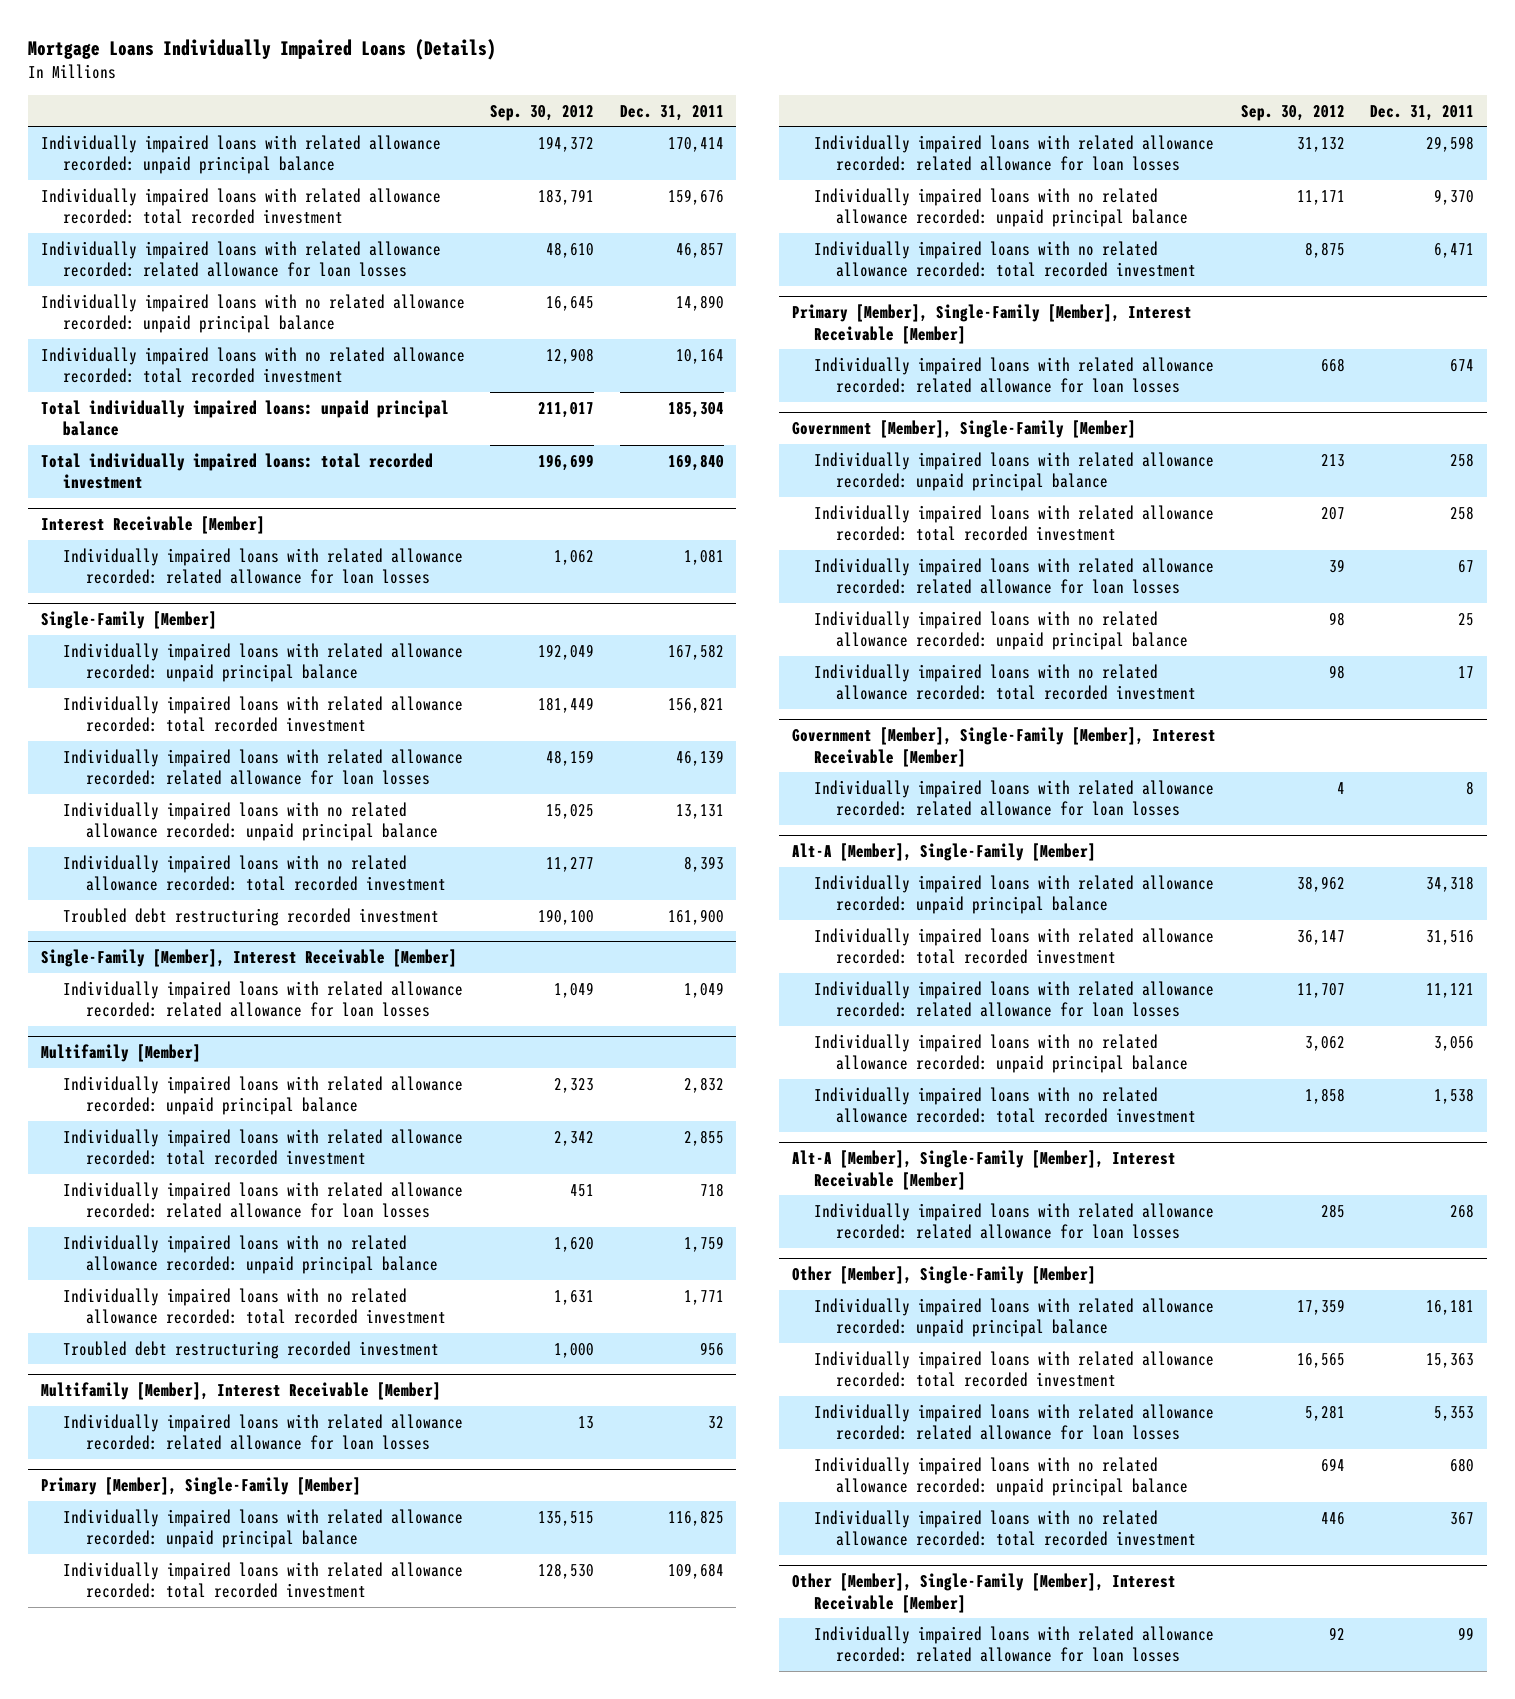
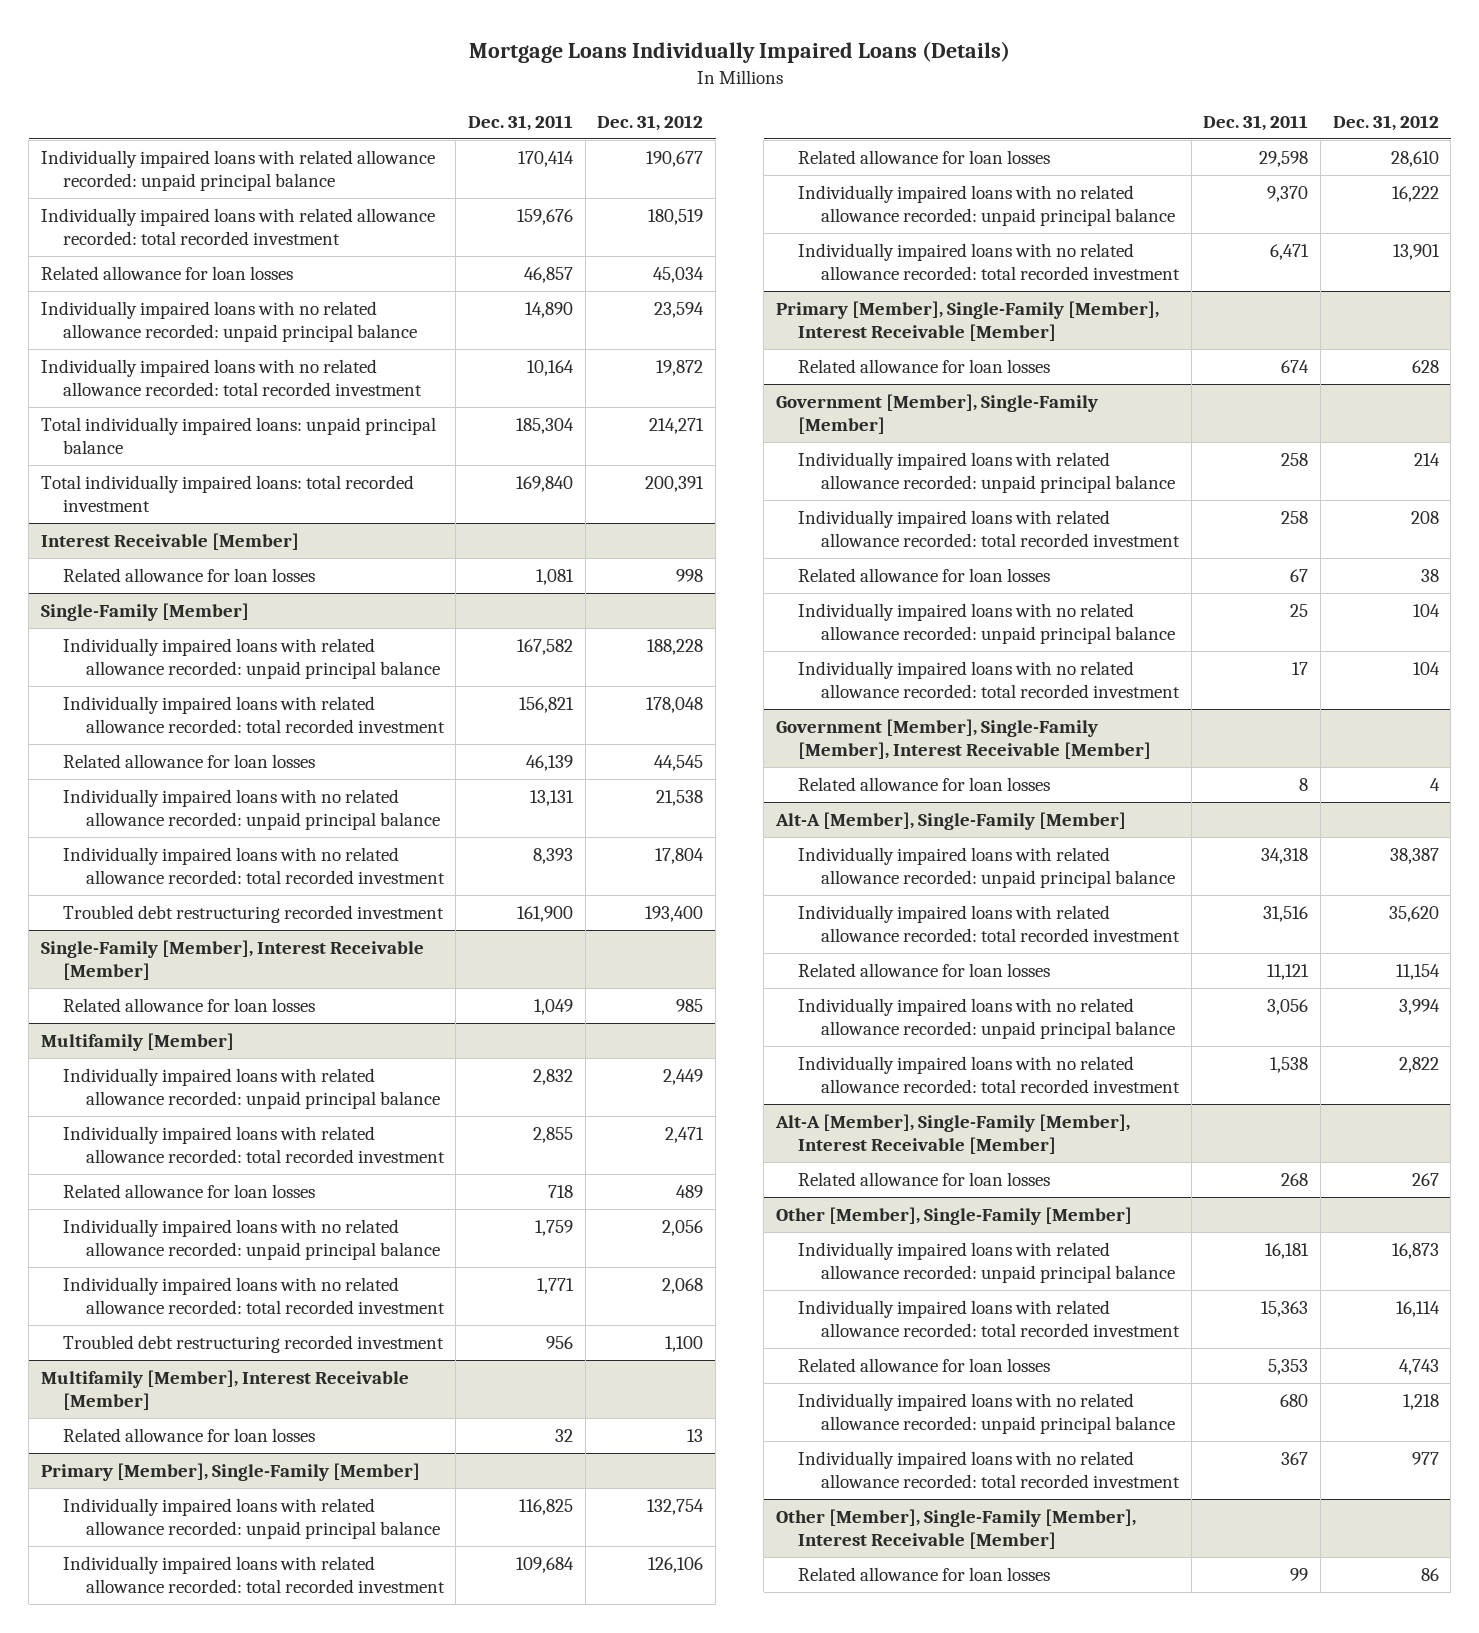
- | Sep. 30, 2012 | Dec. 31, 2011
+ | Dec. 31, 2011 | Dec. 31, 2012
- Individually impaired loans with related allowance recorded: related allowance for loan losses | 48,610 | 46,857
+ Related allowance for loan losses | 46,857 | 45,034
@ Interest Receivable [Member]
- Individually impaired loans with related allowance recorded: related allowance for loan losses | 1,062 | 1,081
+ Related allowance for loan losses | 1,081 | 998
@ Single-Family [Member]
- Individually impaired loans with related allowance recorded: related allowance for loan losses | 48,159 | 46,139
+ Related allowance for loan losses | 46,139 | 44,545
@ Single-Family [Member], Interest Receivable [Member]
- Individually impaired loans with related allowance recorded: related allowance for loan losses | 1,049 | 1,049
+ Related allowance for loan losses | 1,049 | 985
@ Multifamily [Member]
- Individually impaired loans with related allowance recorded: related allowance for loan losses | 451 | 718
+ Related allowance for loan losses | 718 | 489
@ Multifamily [Member], Interest Receivable [Member]
- Individually impaired loans with related allowance recorded: related allowance for loan losses | 13 | 32
+ Related allowance for loan losses | 32 | 13
@ Primary [Member], Single-Family [Member]
- Individually impaired loans with related allowance recorded: related allowance for loan losses | 31,132 | 29,598
+ Related allowance for loan losses | 29,598 | 28,610
@ Primary [Member], Single-Family [Member], Interest Receivable [Member]
- Individually impaired loans with related allowance recorded: related allowance for loan losses | 668 | 674
+ Related allowance for loan losses | 674 | 628
@ Government [Member], Single-Family [Member]
- Individually impaired loans with related allowance recorded: related allowance for loan losses | 39 | 67
+ Related allowance for loan losses | 67 | 38
@ Government [Member], Single-Family [Member], Interest Receivable [Member]
- Individually impaired loans with related allowance recorded: related allowance for loan losses | 4 | 8
+ Related allowance for loan losses | 8 | 4
@ Alt-A [Member], Single-Family [Member]
- Individually impaired loans with related allowance recorded: related allowance for loan losses | 11,707 | 11,121
+ Related allowance for loan losses | 11,121 | 11,154
@ Alt-A [Member], Single-Family [Member], Interest Receivable [Member]
- Individually impaired loans with related allowance recorded: related allowance for loan losses | 285 | 268
+ Related allowance for loan losses | 268 | 267
@ Other [Member], Single-Family [Member]
- Individually impaired loans with related allowance recorded: related allowance for loan losses | 5,281 | 5,353
+ Related allowance for loan losses | 5,353 | 4,743
@ Other [Member], Single-Family [Member], Interest Receivable [Member]
- Individually impaired loans with related allowance recorded: related allowance for loan losses | 92 | 99
+ Related allowance for loan losses | 99 | 86

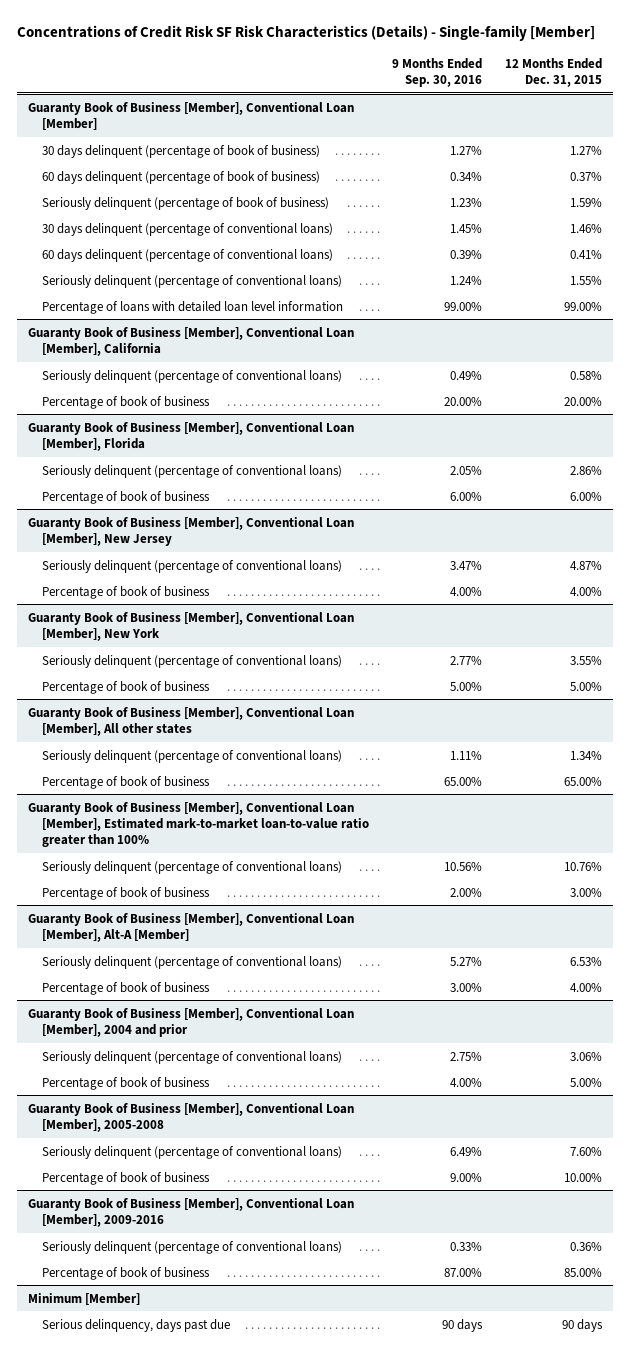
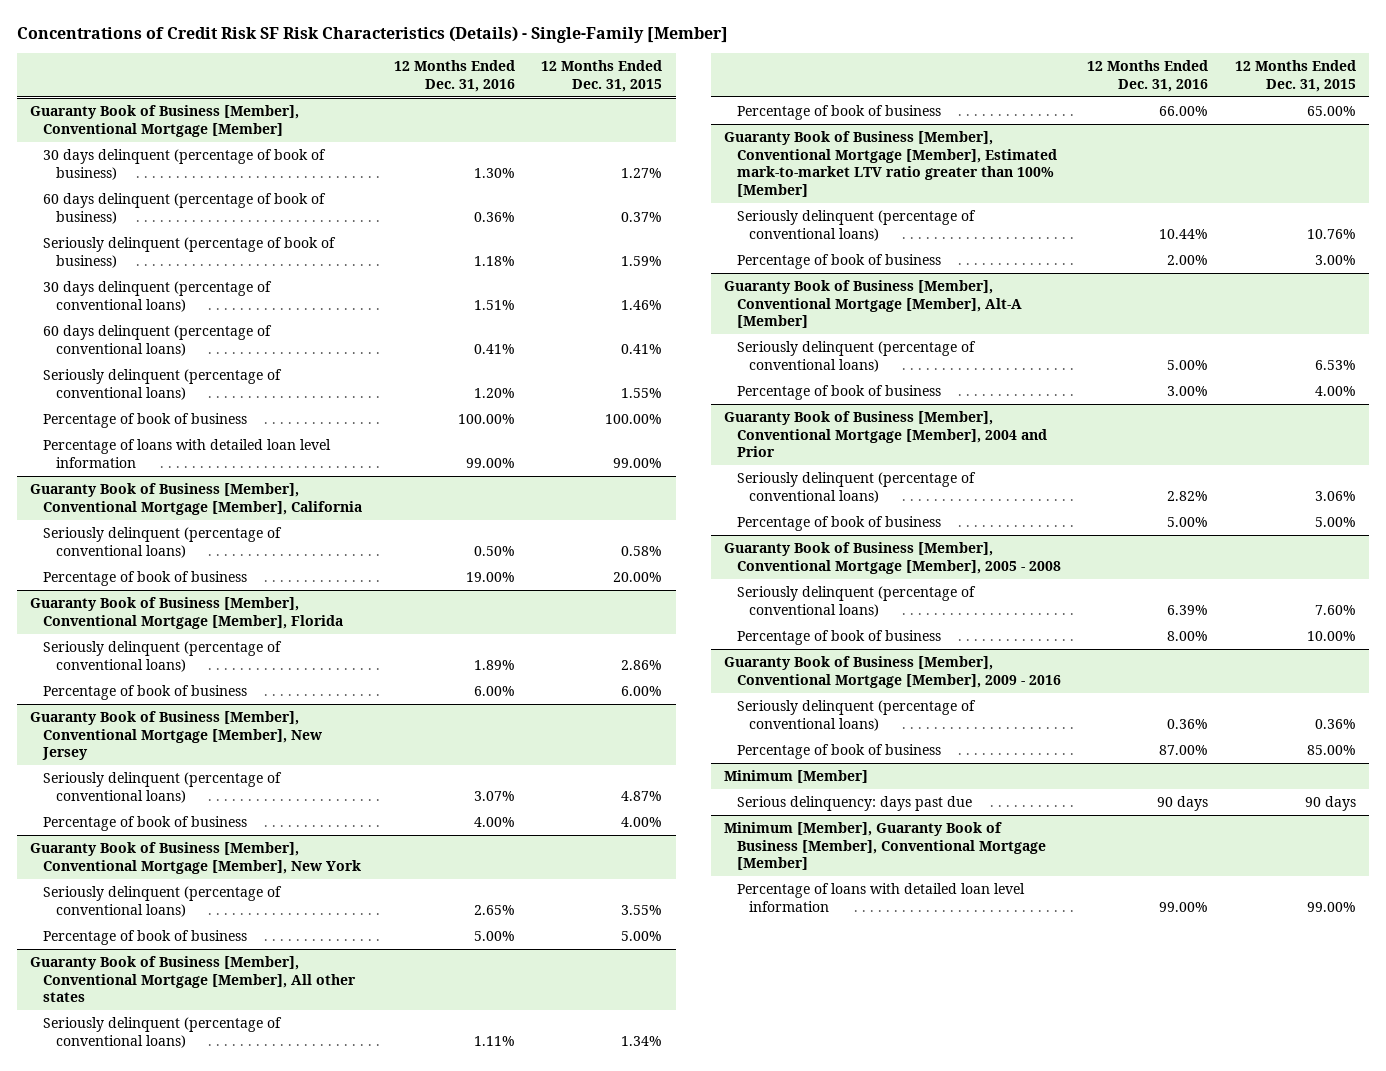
- Concentrations of Credit Risk SF Risk Characteristics (Details) - Single-family [Member]
+ Concentrations of Credit Risk SF Risk Characteristics (Details) - Single-Family [Member]
- | 9 Months Ended Sep. 30, 2016 | 12 Months Ended Dec. 31, 2015
+ | 12 Months Ended Dec. 31, 2016 | 12 Months Ended Dec. 31, 2015
- Guaranty Book of Business [Member], Conventional Loan [Member]
+ Guaranty Book of Business [Member], Conventional Mortgage [Member]
+ Percentage of book of business | 100.00% | 100.00%
- Guaranty Book of Business [Member], Conventional Loan [Member], California
+ Guaranty Book of Business [Member], Conventional Mortgage [Member], California
- Guaranty Book of Business [Member], Conventional Loan [Member], Florida
+ Guaranty Book of Business [Member], Conventional Mortgage [Member], Florida
- Guaranty Book of Business [Member], Conventional Loan [Member], New Jersey
+ Guaranty Book of Business [Member], Conventional Mortgage [Member], New Jersey
- Guaranty Book of Business [Member], Conventional Loan [Member], New York
+ Guaranty Book of Business [Member], Conventional Mortgage [Member], New York
- Guaranty Book of Business [Member], Conventional Loan [Member], All other states
+ Guaranty Book of Business [Member], Conventional Mortgage [Member], All other states
- Guaranty Book of Business [Member], Conventional Loan [Member], Estimated mark-to-market loan-to-value ratio greater than 100%
+ Guaranty Book of Business [Member], Conventional Mortgage [Member], Estimated mark-to-market LTV ratio greater than 100% [Member]
- Guaranty Book of Business [Member], Conventional Loan [Member], Alt-A [Member]
+ Guaranty Book of Business [Member], Conventional Mortgage [Member], Alt-A [Member]
- Guaranty Book of Business [Member], Conventional Loan [Member], 2004 and prior
+ Guaranty Book of Business [Member], Conventional Mortgage [Member], 2004 and Prior
- Guaranty Book of Business [Member], Conventional Loan [Member], 2005-2008
+ Guaranty Book of Business [Member], Conventional Mortgage [Member], 2005 - 2008
- Guaranty Book of Business [Member], Conventional Loan [Member], 2009-2016
+ Guaranty Book of Business [Member], Conventional Mortgage [Member], 2009 - 2016
@ Minimum [Member]
- Serious delinquency, days past due | 90 days | 90 days
+ Serious delinquency: days past due | 90 days | 90 days
+ Minimum [Member], Guaranty Book of Business [Member], Conventional Mortgage [Member]
+ Percentage of loans with detailed loan level information | 99.00% | 99.00%

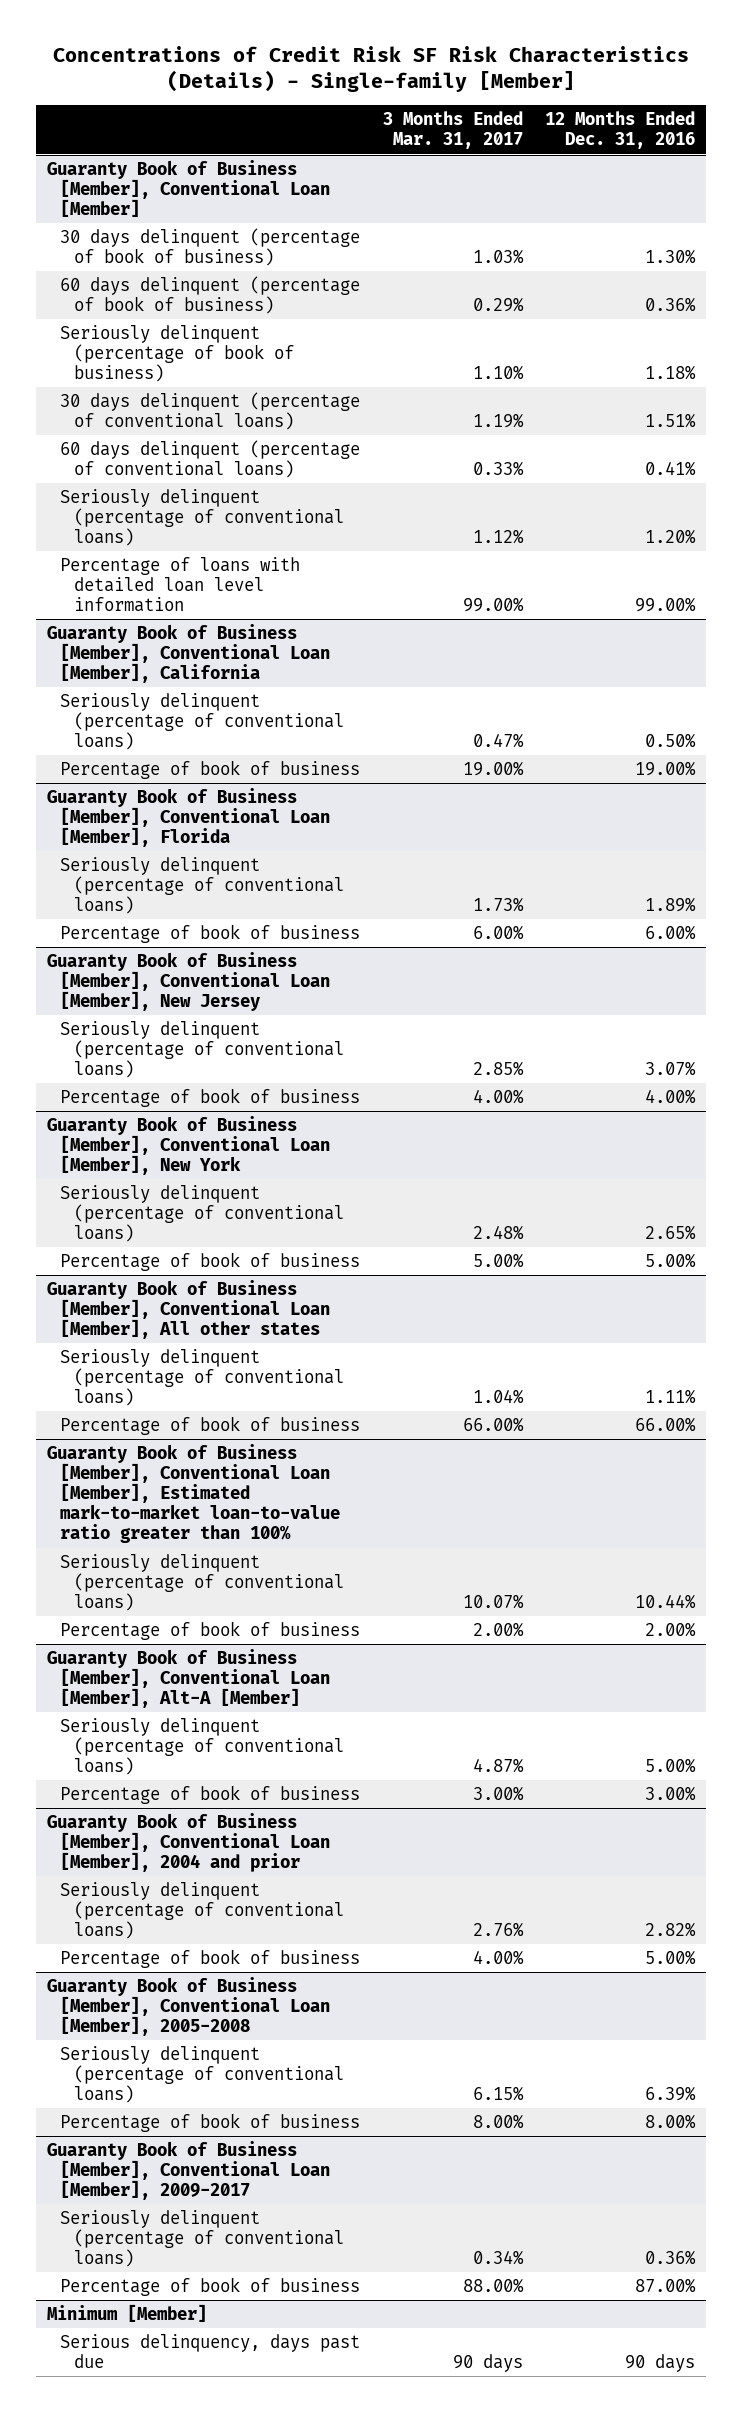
- Concentrations of Credit Risk SF Risk Characteristics (Details) - Single-Family [Member]
+ Concentrations of Credit Risk SF Risk Characteristics (Details) - Single-family [Member]
- | 12 Months Ended Dec. 31, 2016 | 12 Months Ended Dec. 31, 2015
+ | 3 Months Ended Mar. 31, 2017 | 12 Months Ended Dec. 31, 2016
- Guaranty Book of Business [Member], Conventional Mortgage [Member]
+ Guaranty Book of Business [Member], Conventional Loan [Member]
- Percentage of book of business | 100.00% | 100.00%
- Guaranty Book of Business [Member], Conventional Mortgage [Member], California
+ Guaranty Book of Business [Member], Conventional Loan [Member], California
- Guaranty Book of Business [Member], Conventional Mortgage [Member], Florida
+ Guaranty Book of Business [Member], Conventional Loan [Member], Florida
- Guaranty Book of Business [Member], Conventional Mortgage [Member], New Jersey
+ Guaranty Book of Business [Member], Conventional Loan [Member], New Jersey
- Guaranty Book of Business [Member], Conventional Mortgage [Member], New York
+ Guaranty Book of Business [Member], Conventional Loan [Member], New York
- Guaranty Book of Business [Member], Conventional Mortgage [Member], All other states
+ Guaranty Book of Business [Member], Conventional Loan [Member], All other states
- Guaranty Book of Business [Member], Conventional Mortgage [Member], Estimated mark-to-market LTV ratio greater than 100% [Member]
+ Guaranty Book of Business [Member], Conventional Loan [Member], Estimated mark-to-market loan-to-value ratio greater than 100%
- Guaranty Book of Business [Member], Conventional Mortgage [Member], Alt-A [Member]
+ Guaranty Book of Business [Member], Conventional Loan [Member], Alt-A [Member]
- Guaranty Book of Business [Member], Conventional Mortgage [Member], 2004 and Prior
+ Guaranty Book of Business [Member], Conventional Loan [Member], 2004 and prior
- Guaranty Book of Business [Member], Conventional Mortgage [Member], 2005 - 2008
+ Guaranty Book of Business [Member], Conventional Loan [Member], 2005-2008
- Guaranty Book of Business [Member], Conventional Mortgage [Member], 2009 - 2016
+ Guaranty Book of Business [Member], Conventional Loan [Member], 2009-2017
@ Minimum [Member]
- Serious delinquency: days past due | 90 days | 90 days
- Minimum [Member], Guaranty Book of Business [Member], Conventional Mortgage [Member]
- Percentage of loans with detailed loan level information | 99.00% | 99.00%
@ Minimum [Member]
+ Serious delinquency, days past due | 90 days | 90 days

